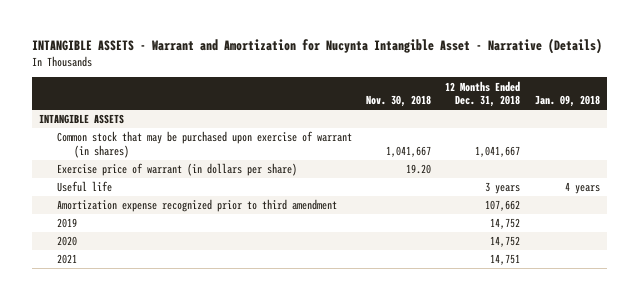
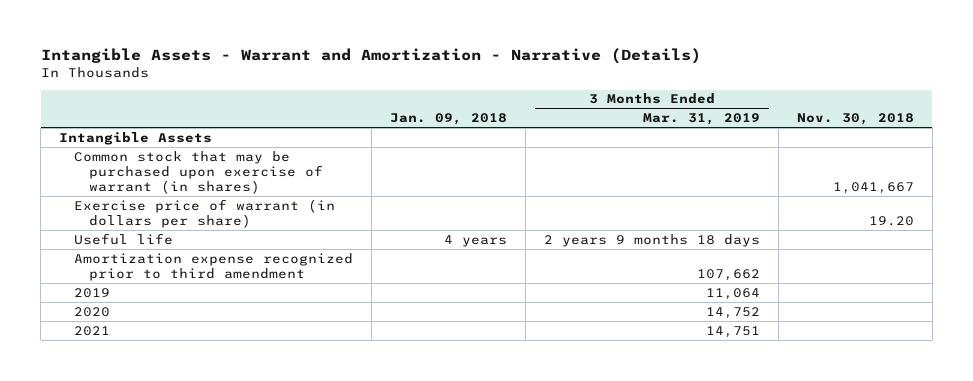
- INTANGIBLE ASSETS - Warrant and Amortization for Nucynta Intangible Asset - Narrative (Details)
+ Intangible Assets - Warrant and Amortization - Narrative (Details)
- | Nov. 30, 2018 | 12 Months Ended Dec. 31, 2018 | Jan. 09, 2018
+ | Jan. 09, 2018 | 3 Months Ended Mar. 31, 2019 | Nov. 30, 2018
- INTANGIBLE ASSETS
+ Intangible Assets

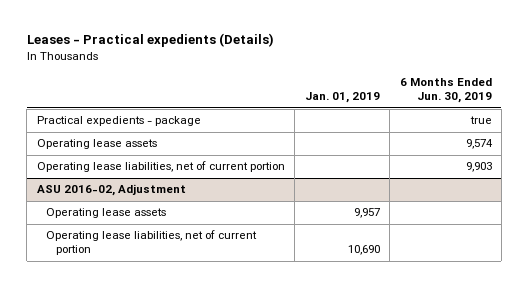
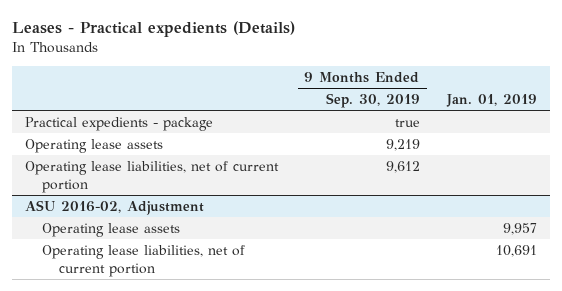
- | Jan. 01, 2019 | 6 Months Ended Jun. 30, 2019
+ | 9 Months Ended Sep. 30, 2019 | Jan. 01, 2019
@ ASU 2016-02, Adjustment
- Operating lease liabilities, net of current portion | 10,690 |
+ Operating lease liabilities, net of current portion | | 10,691

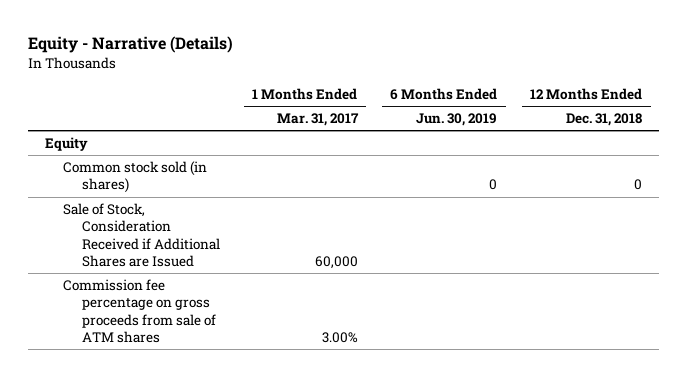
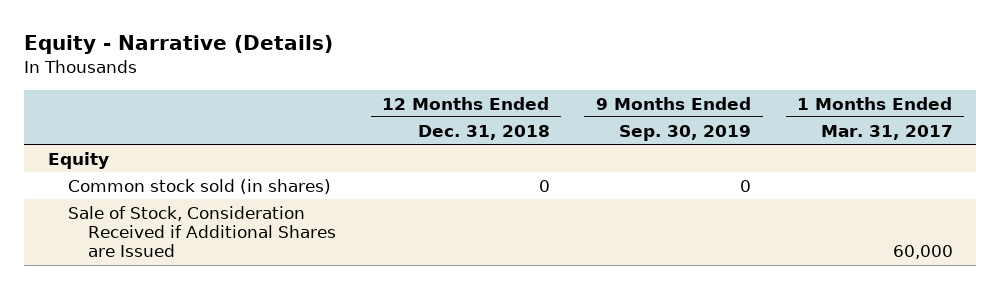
- | 1 Months Ended Mar. 31, 2017 | 6 Months Ended Jun. 30, 2019 | 12 Months Ended Dec. 31, 2018
+ | 12 Months Ended Dec. 31, 2018 | 9 Months Ended Sep. 30, 2019 | 1 Months Ended Mar. 31, 2017
- Commission fee percentage on gross proceeds from sale of ATM shares | 3.00% | |

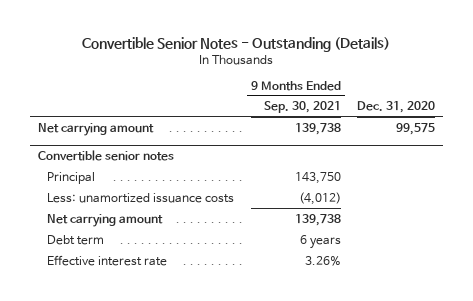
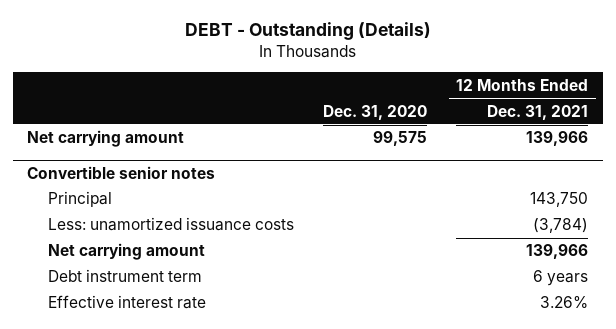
- Convertible Senior Notes - Outstanding (Details)
+ DEBT - Outstanding (Details)
- | 9 Months Ended Sep. 30, 2021 | Dec. 31, 2020
+ | Dec. 31, 2020 | 12 Months Ended Dec. 31, 2021
@ Convertible senior notes
- Debt term | 6 years |
+ Debt instrument term | | 6 years

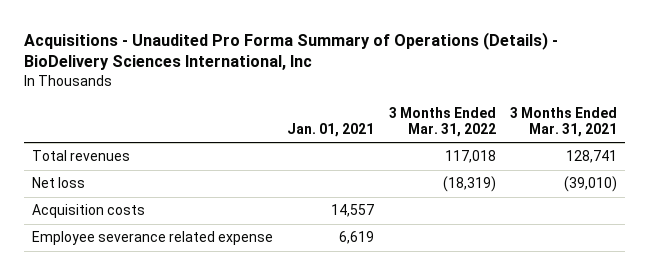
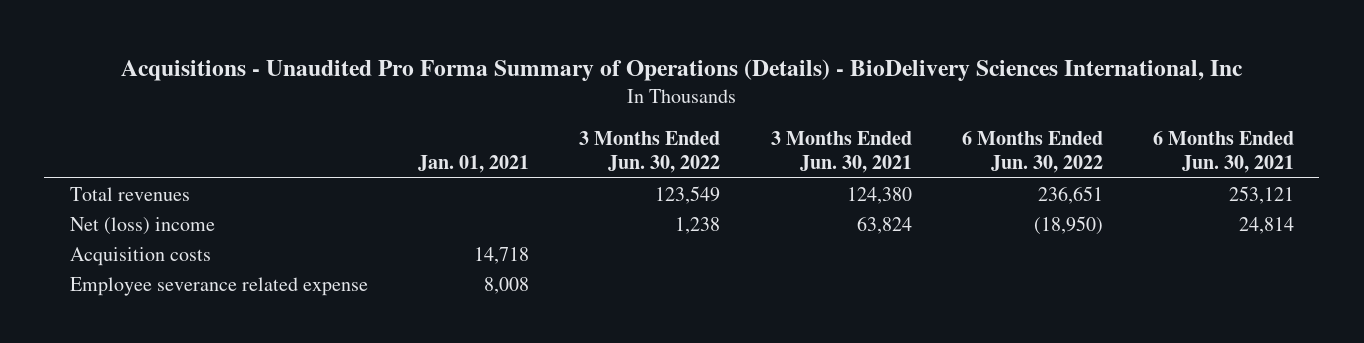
- | Jan. 01, 2021 | 3 Months Ended Mar. 31, 2022 | 3 Months Ended Mar. 31, 2021
+ | Jan. 01, 2021 | 3 Months Ended Jun. 30, 2022 | 3 Months Ended Jun. 30, 2021 | 6 Months Ended Jun. 30, 2022 | 6 Months Ended Jun. 30, 2021
- Net loss | | (18,319) | (39,010)
- Acquisition costs | 14,557 | |
- Employee severance related expense | 6,619 | |
+ Net (loss) income | | 1,238 | 63,824 | (18,950) | 24,814
+ Acquisition costs | 14,718 | | | |
+ Employee severance related expense | 8,008 | | | |

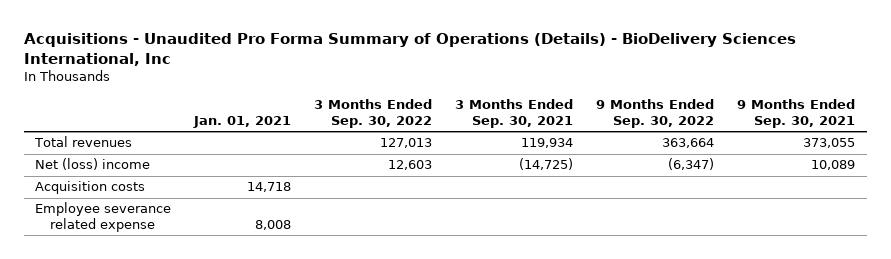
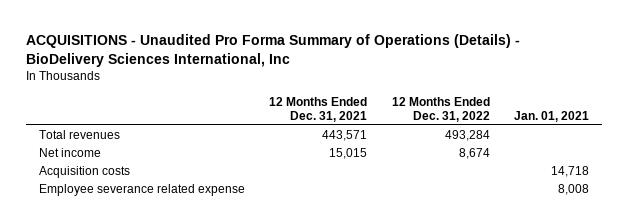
- Acquisitions - Unaudited Pro Forma Summary of Operations (Details) - BioDelivery Sciences International, Inc
+ ACQUISITIONS - Unaudited Pro Forma Summary of Operations (Details) - BioDelivery Sciences International, Inc
- | Jan. 01, 2021 | 3 Months Ended Sep. 30, 2022 | 3 Months Ended Sep. 30, 2021 | 9 Months Ended Sep. 30, 2022 | 9 Months Ended Sep. 30, 2021
+ | 12 Months Ended Dec. 31, 2021 | 12 Months Ended Dec. 31, 2022 | Jan. 01, 2021
- Net (loss) income | | 12,603 | (14,725) | (6,347) | 10,089
+ Net income | 15,015 | 8,674 |

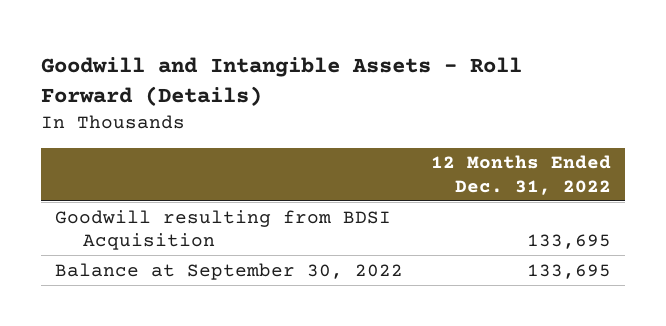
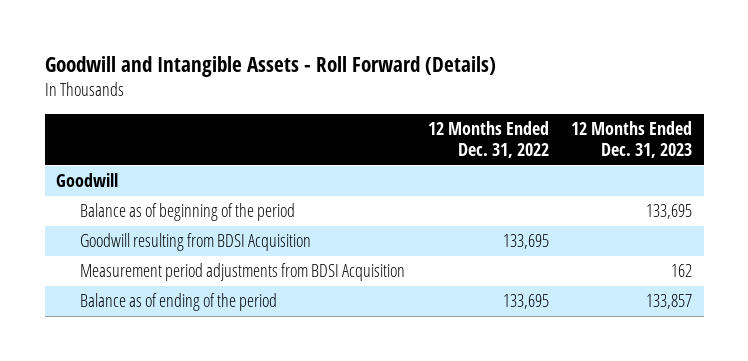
- | 12 Months Ended Dec. 31, 2022
+ | 12 Months Ended Dec. 31, 2022 | 12 Months Ended Dec. 31, 2023
+ Goodwill
+ Balance as of beginning of the period | | 133,695
- Balance at September 30, 2022 | 133,695
+ Measurement period adjustments from BDSI Acquisition | | 162
+ Balance as of ending of the period | 133,695 | 133,857

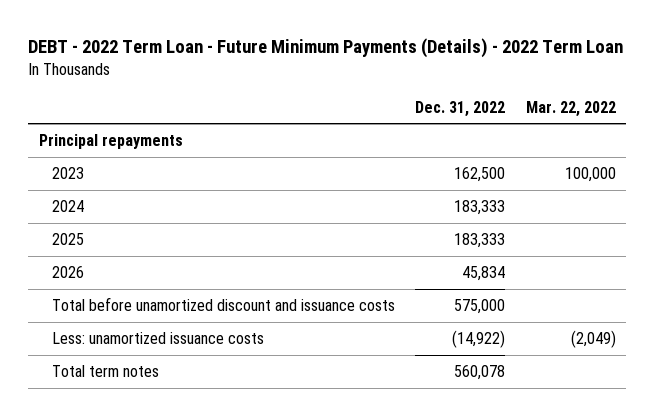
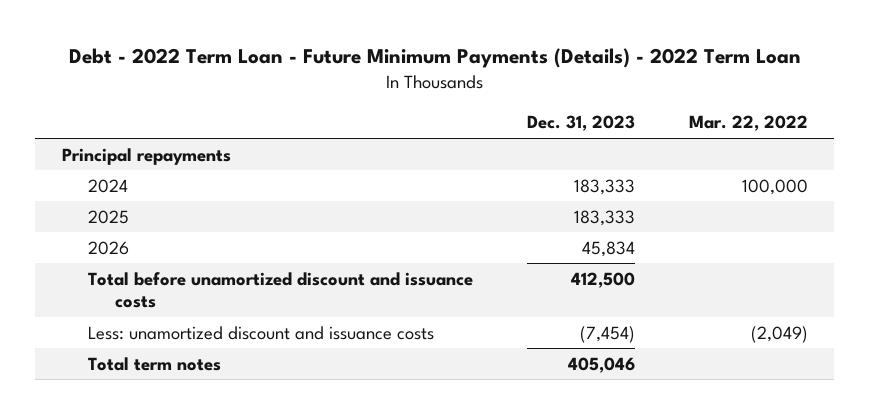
- DEBT - 2022 Term Loan - Future Minimum Payments (Details) - 2022 Term Loan
+ Debt - 2022 Term Loan - Future Minimum Payments (Details) - 2022 Term Loan
- | Dec. 31, 2022 | Mar. 22, 2022
+ | Dec. 31, 2023 | Mar. 22, 2022
- 2023 | 162,500 | 100,000
- 2024 | 183,333 |
+ 2024 | 183,333 | 100,000
- Less: unamortized issuance costs | (14,922) | (2,049)
+ Less: unamortized discount and issuance costs | (7,454) | (2,049)

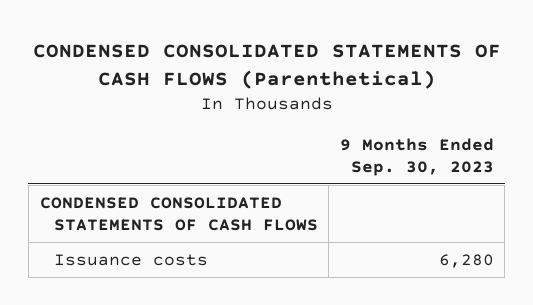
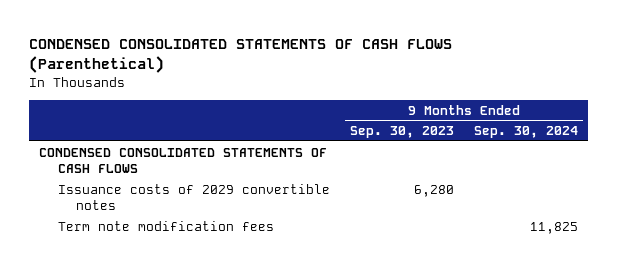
- | 9 Months Ended Sep. 30, 2023
+ | 9 Months Ended Sep. 30, 2023 | 9 Months Ended Sep. 30, 2024
- Issuance costs | 6,280
+ Issuance costs of 2029 convertible notes | 6,280 |
+ Term note modification fees | | 11,825

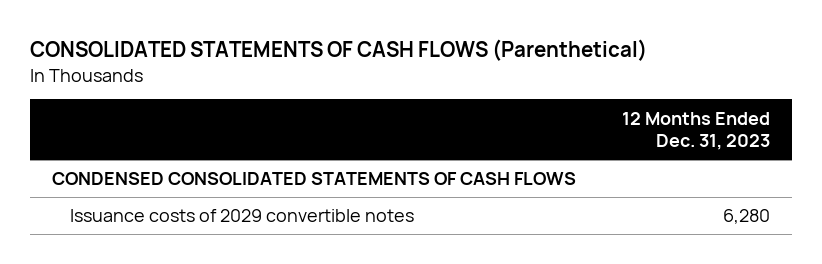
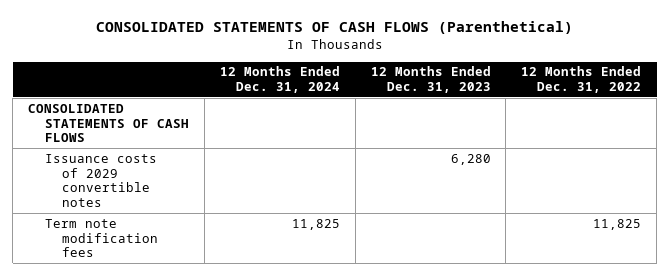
- | 12 Months Ended Dec. 31, 2023
+ | 12 Months Ended Dec. 31, 2024 | 12 Months Ended Dec. 31, 2023 | 12 Months Ended Dec. 31, 2022
- CONDENSED CONSOLIDATED STATEMENTS OF CASH FLOWS
+ CONSOLIDATED STATEMENTS OF CASH FLOWS
+ Term note modification fees | 11,825 | | 11,825

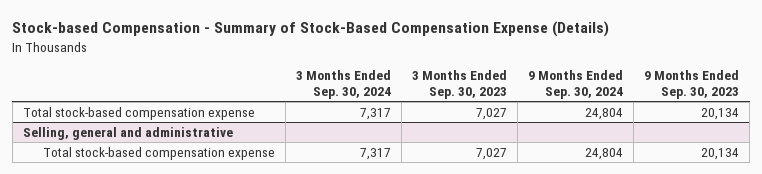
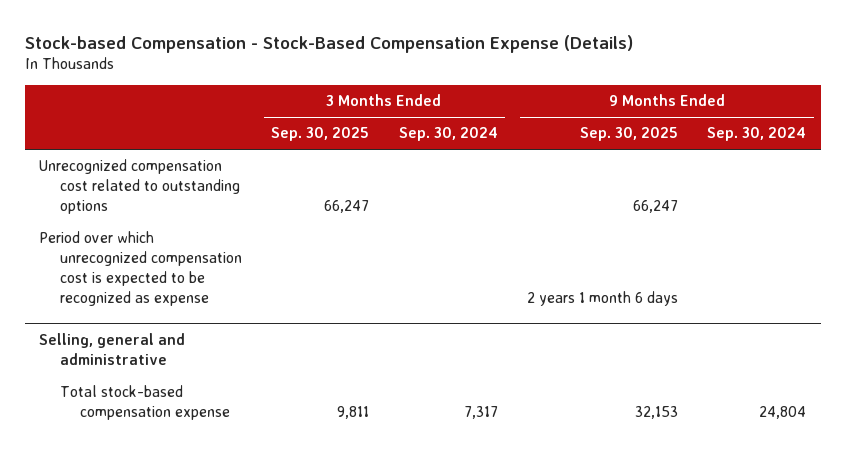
- Stock-based Compensation - Summary of Stock-Based Compensation Expense (Details)
+ Stock-based Compensation - Stock-Based Compensation Expense (Details)
- | 3 Months Ended Sep. 30, 2024 | 3 Months Ended Sep. 30, 2023 | 9 Months Ended Sep. 30, 2024 | 9 Months Ended Sep. 30, 2023
+ | 3 Months Ended Sep. 30, 2025 | 3 Months Ended Sep. 30, 2024 | 9 Months Ended Sep. 30, 2025 | 9 Months Ended Sep. 30, 2024
- Total stock-based compensation expense | 7,317 | 7,027 | 24,804 | 20,134
+ Unrecognized compensation cost related to outstanding options | 66,247 | | 66,247 |
+ Period over which unrecognized compensation cost is expected to be recognized as expense | | | 2 years 1 month 6 days |

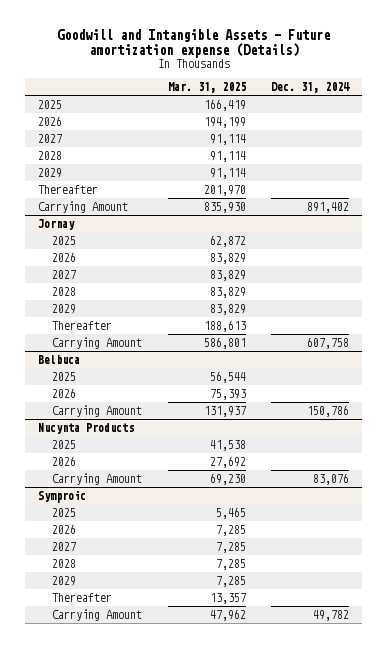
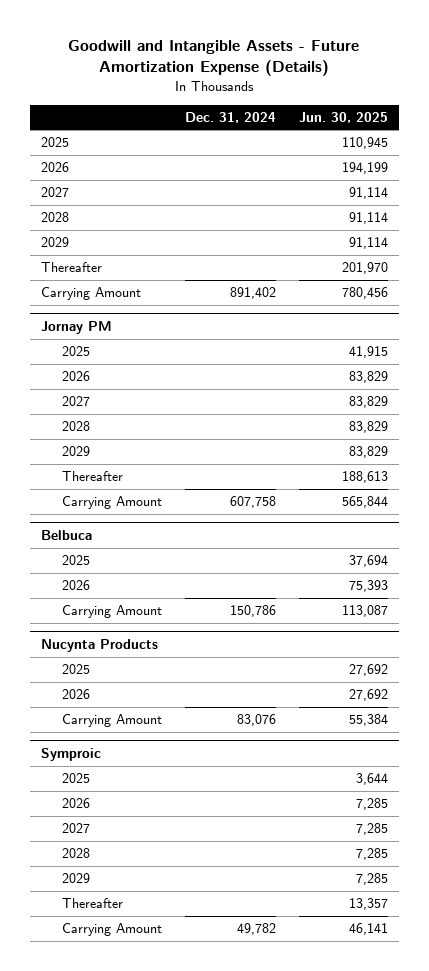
- Goodwill and Intangible Assets - Future amortization expense (Details)
+ Goodwill and Intangible Assets - Future Amortization Expense (Details)
- | Mar. 31, 2025 | Dec. 31, 2024
+ | Dec. 31, 2024 | Jun. 30, 2025
- Jornay
+ Jornay PM

